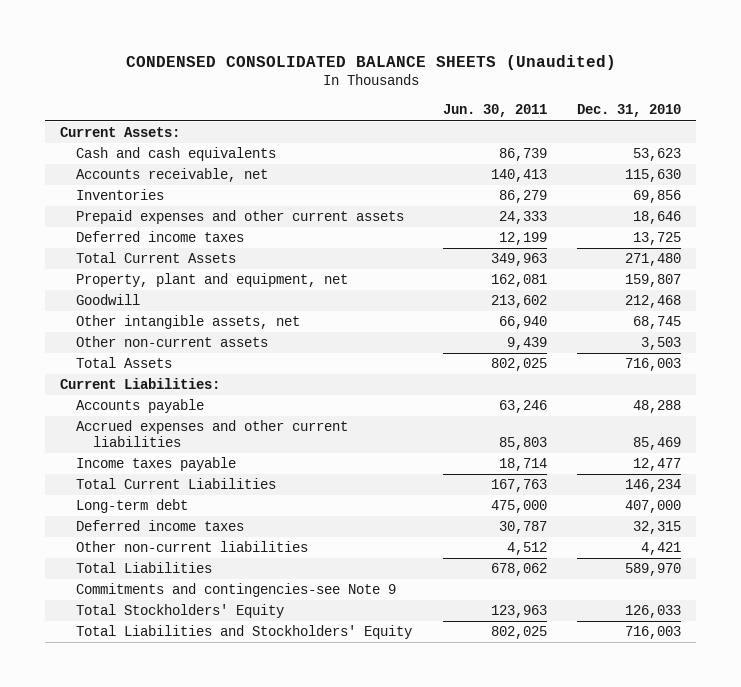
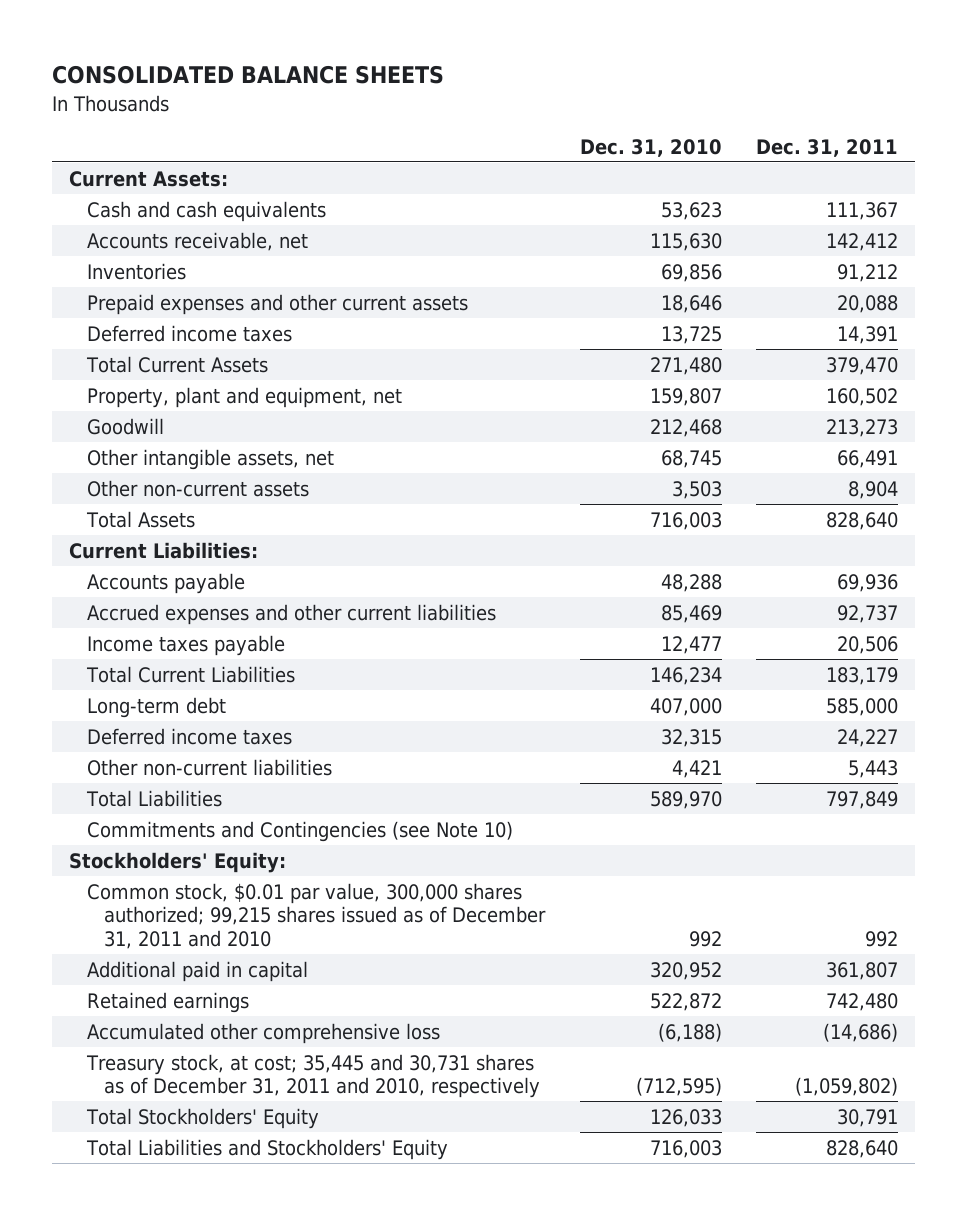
- CONDENSED CONSOLIDATED BALANCE SHEETS (Unaudited)
+ CONSOLIDATED BALANCE SHEETS
- | Jun. 30, 2011 | Dec. 31, 2010
+ | Dec. 31, 2010 | Dec. 31, 2011
- Commitments and contingencies-see Note 9
+ Commitments and Contingencies (see Note 10)
+ Stockholders' Equity:
+ Common stock, $0.01 par value, 300,000 shares authorized; 99,215 shares issued as of December 31, 2011 and 2010 | 992 | 992
+ Additional paid in capital | 320,952 | 361,807
+ Retained earnings | 522,872 | 742,480
+ Accumulated other comprehensive loss | (6,188) | (14,686)
+ Treasury stock, at cost; 35,445 and 30,731 shares as of December 31, 2011 and 2010, respectively | (712,595) | (1,059,802)

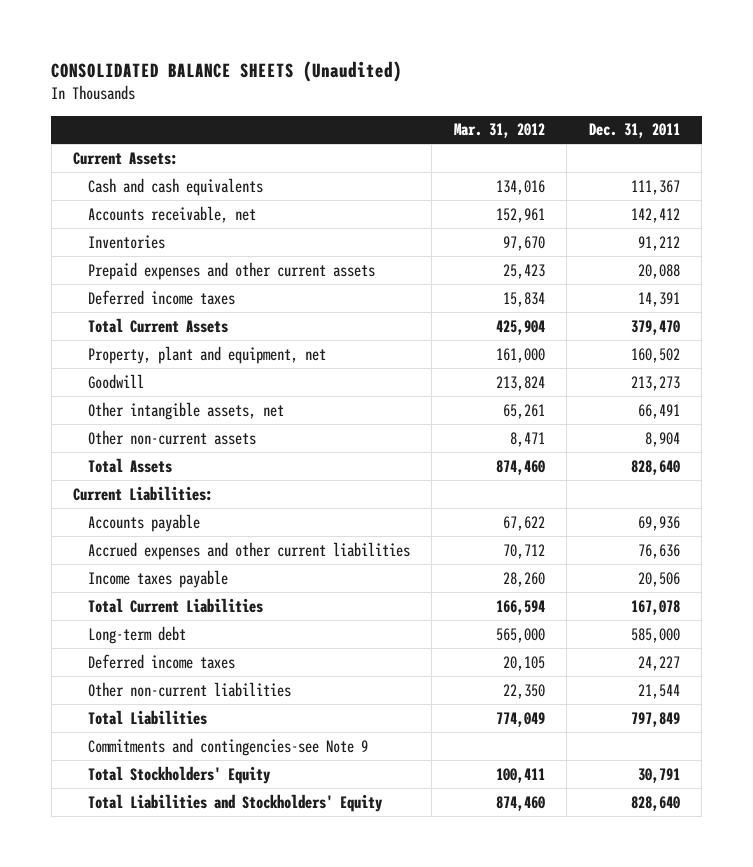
- CONSOLIDATED BALANCE SHEETS
+ CONSOLIDATED BALANCE SHEETS (Unaudited)
- | Dec. 31, 2010 | Dec. 31, 2011
+ | Mar. 31, 2012 | Dec. 31, 2011
- Accrued expenses and other current liabilities | 85,469 | 92,737
+ Accrued expenses and other current liabilities | 70,712 | 76,636
- Total Current Liabilities | 146,234 | 183,179
+ Total Current Liabilities | 166,594 | 167,078
- Other non-current liabilities | 4,421 | 5,443
+ Other non-current liabilities | 22,350 | 21,544
- Commitments and Contingencies (see Note 10)
- Stockholders' Equity:
- Common stock, $0.01 par value, 300,000 shares authorized; 99,215 shares issued as of December 31, 2011 and 2010 | 992 | 992
- Additional paid in capital | 320,952 | 361,807
- Retained earnings | 522,872 | 742,480
- Accumulated other comprehensive loss | (6,188) | (14,686)
- Treasury stock, at cost; 35,445 and 30,731 shares as of December 31, 2011 and 2010, respectively | (712,595) | (1,059,802)
+ Commitments and contingencies-see Note 9

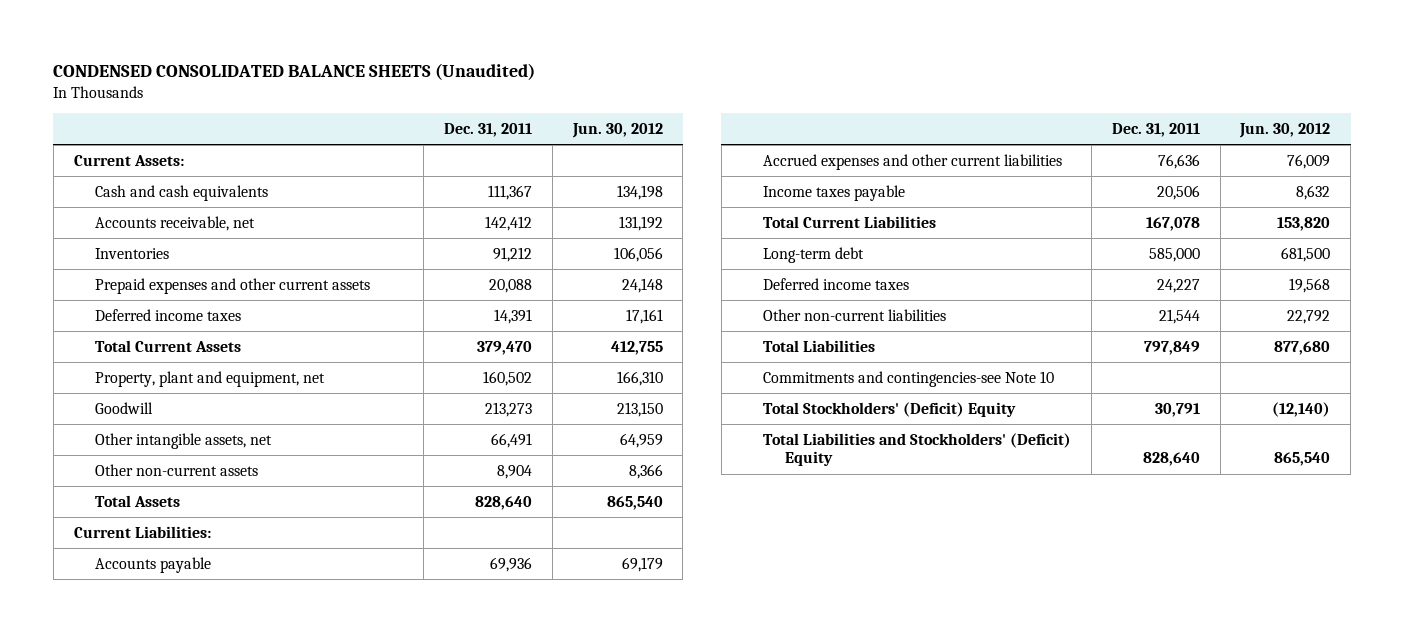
- CONSOLIDATED BALANCE SHEETS (Unaudited)
+ CONDENSED CONSOLIDATED BALANCE SHEETS (Unaudited)
- | Mar. 31, 2012 | Dec. 31, 2011
+ | Dec. 31, 2011 | Jun. 30, 2012
- Commitments and contingencies-see Note 9
- Total Stockholders' Equity | 100,411 | 30,791
- Total Liabilities and Stockholders' Equity | 874,460 | 828,640
+ Commitments and contingencies-see Note 10
+ Total Stockholders' (Deficit) Equity | 30,791 | (12,140)
+ Total Liabilities and Stockholders' (Deficit) Equity | 828,640 | 865,540

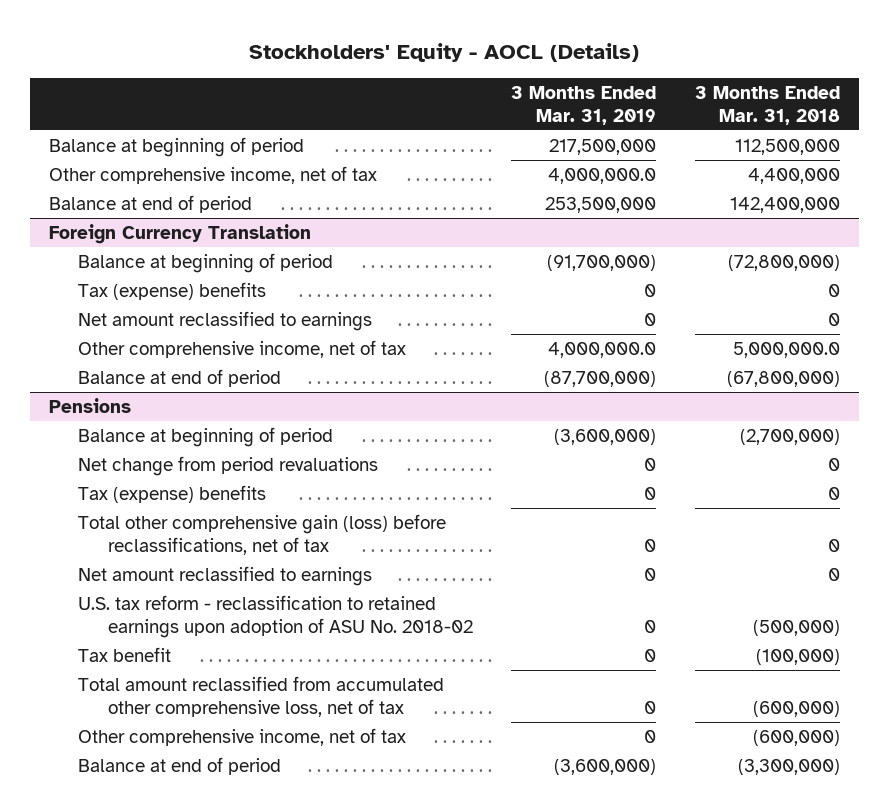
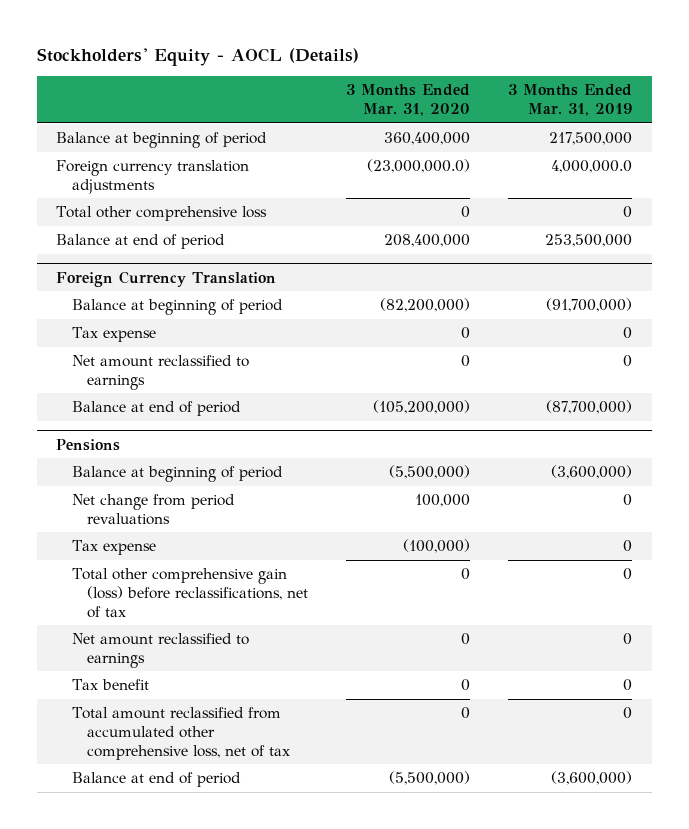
- | 3 Months Ended Mar. 31, 2019 | 3 Months Ended Mar. 31, 2018
+ | 3 Months Ended Mar. 31, 2020 | 3 Months Ended Mar. 31, 2019
- Other comprehensive income, net of tax | 4,000,000.0 | 4,400,000
+ Foreign currency translation adjustments | (23,000,000.0) | 4,000,000.0
+ Total other comprehensive loss | 0 | 0
@ Foreign Currency Translation
- Tax (expense) benefits | 0 | 0
+ Tax expense | 0 | 0
- Other comprehensive income, net of tax | 4,000,000.0 | 5,000,000.0
@ Pensions
- Tax (expense) benefits | 0 | 0
+ Tax expense | (100,000) | 0
- U.S. tax reform - reclassification to retained earnings upon adoption of ASU No. 2018-02 | 0 | (500,000)
- Other comprehensive income, net of tax | 0 | (600,000)

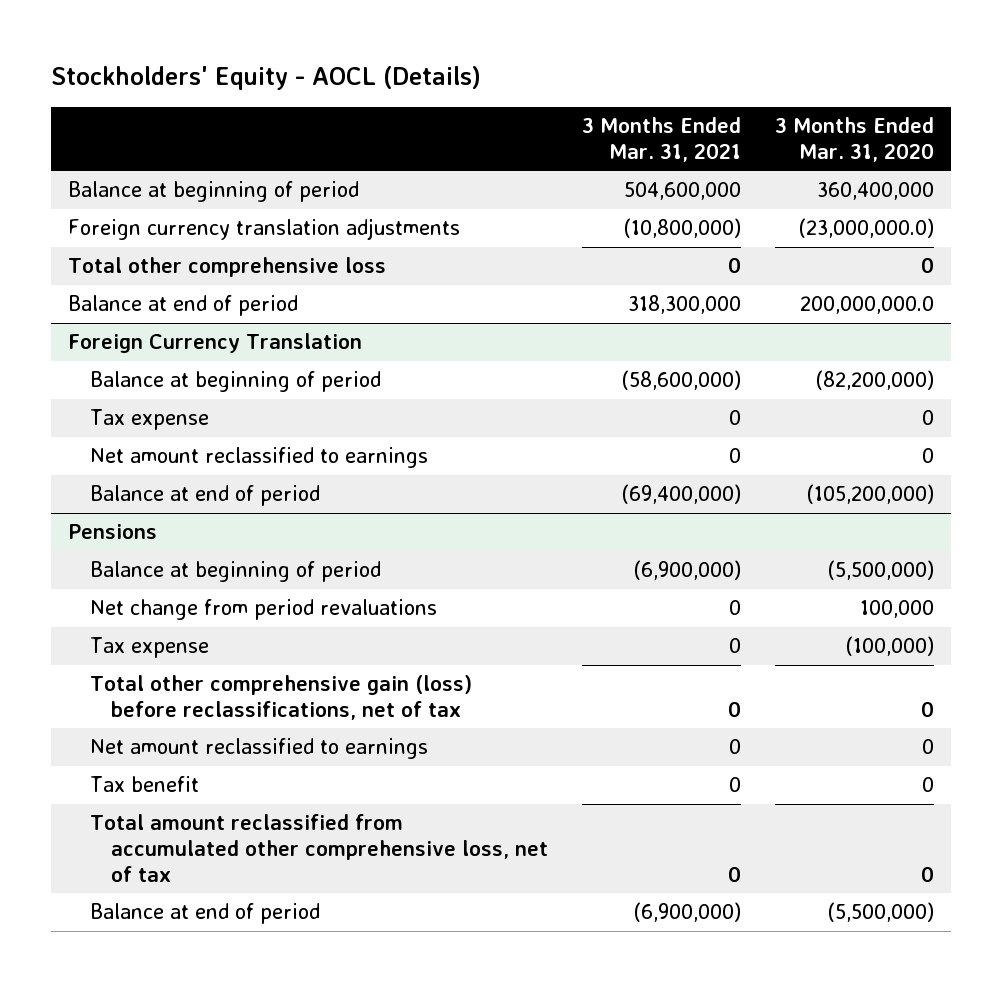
- | 3 Months Ended Mar. 31, 2020 | 3 Months Ended Mar. 31, 2019
+ | 3 Months Ended Mar. 31, 2021 | 3 Months Ended Mar. 31, 2020
- Balance at end of period | 208,400,000 | 253,500,000
+ Balance at end of period | 318,300,000 | 200,000,000.0

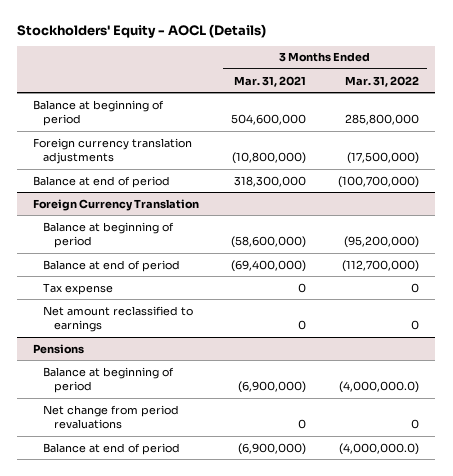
- | 3 Months Ended Mar. 31, 2021 | 3 Months Ended Mar. 31, 2020
+ | 3 Months Ended Mar. 31, 2021 | 3 Months Ended Mar. 31, 2022
- Total other comprehensive loss | 0 | 0
@ Foreign Currency Translation
moved up: Balance at end of period | (69,400,000) | (112,700,000)
@ Pensions
- Tax expense | 0 | (100,000)
- Total other comprehensive gain (loss) before reclassifications, net of tax | 0 | 0
- Net amount reclassified to earnings | 0 | 0
- Tax benefit | 0 | 0
- Total amount reclassified from accumulated other comprehensive loss, net of tax | 0 | 0

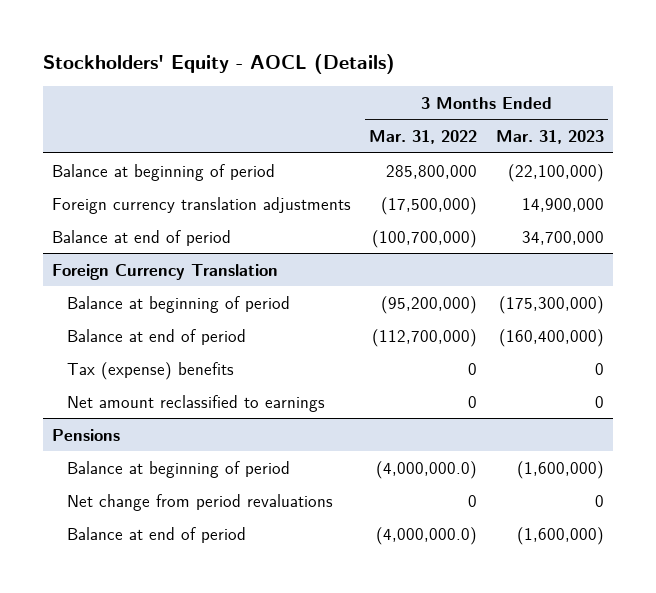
- | 3 Months Ended Mar. 31, 2021 | 3 Months Ended Mar. 31, 2022
+ | 3 Months Ended Mar. 31, 2022 | 3 Months Ended Mar. 31, 2023
@ Foreign Currency Translation
- Tax expense | 0 | 0
+ Tax (expense) benefits | 0 | 0

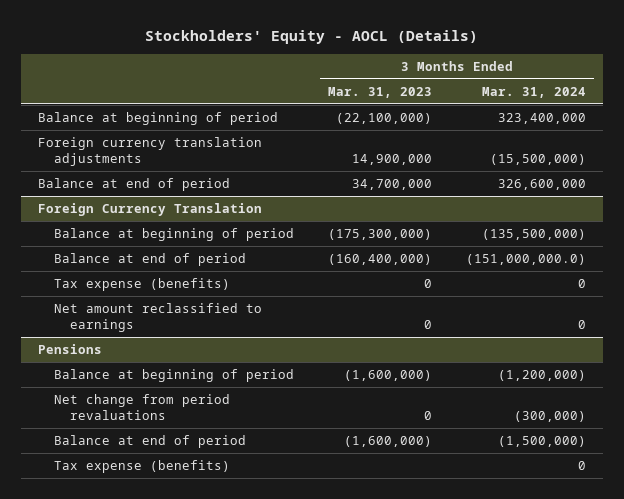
- | 3 Months Ended Mar. 31, 2022 | 3 Months Ended Mar. 31, 2023
+ | 3 Months Ended Mar. 31, 2023 | 3 Months Ended Mar. 31, 2024
@ Foreign Currency Translation
- Tax (expense) benefits | 0 | 0
+ Tax expense (benefits) | 0 | 0
@ Pensions
+ Tax expense (benefits) | | 0

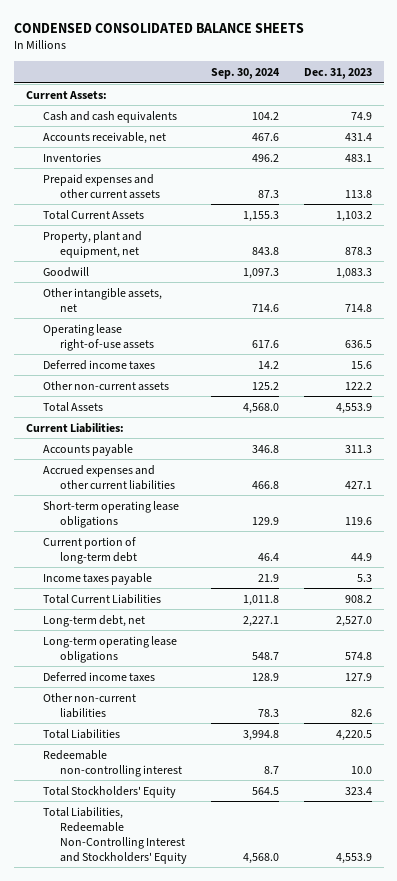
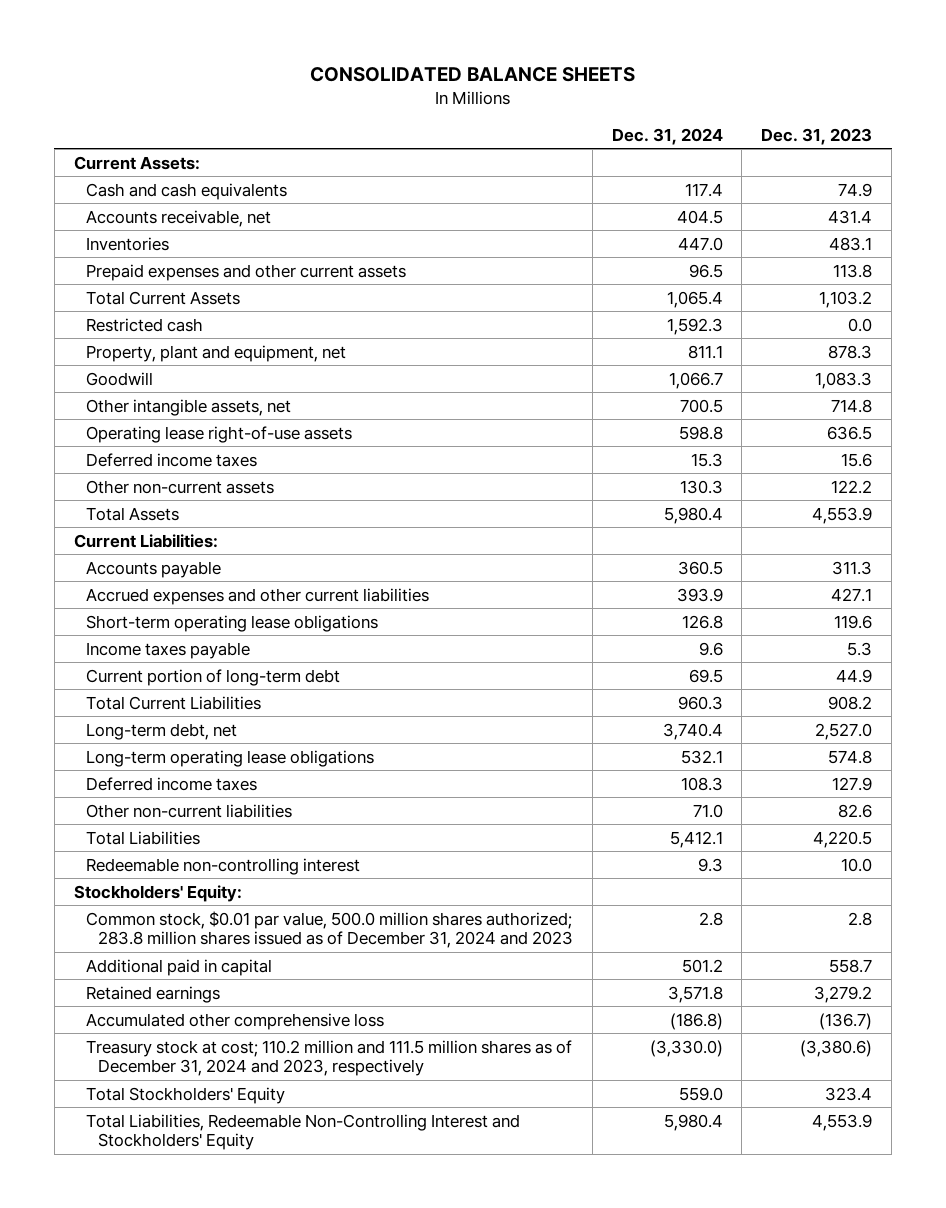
- CONDENSED CONSOLIDATED BALANCE SHEETS
+ CONSOLIDATED BALANCE SHEETS
- | Sep. 30, 2024 | Dec. 31, 2023
+ | Dec. 31, 2024 | Dec. 31, 2023
+ Restricted cash | 1,592.3 | 0.0
moved down: Current portion of long-term debt | 69.5 | 44.9
+ Stockholders' Equity:
+ Common stock, $0.01 par value, 500.0 million shares authorized; 283.8 million shares issued as of December 31, 2024 and 2023 | 2.8 | 2.8
+ Additional paid in capital | 501.2 | 558.7
+ Retained earnings | 3,571.8 | 3,279.2
+ Accumulated other comprehensive loss | (186.8) | (136.7)
+ Treasury stock at cost; 110.2 million and 111.5 million shares as of December 31, 2024 and 2023, respectively | (3,330.0) | (3,380.6)

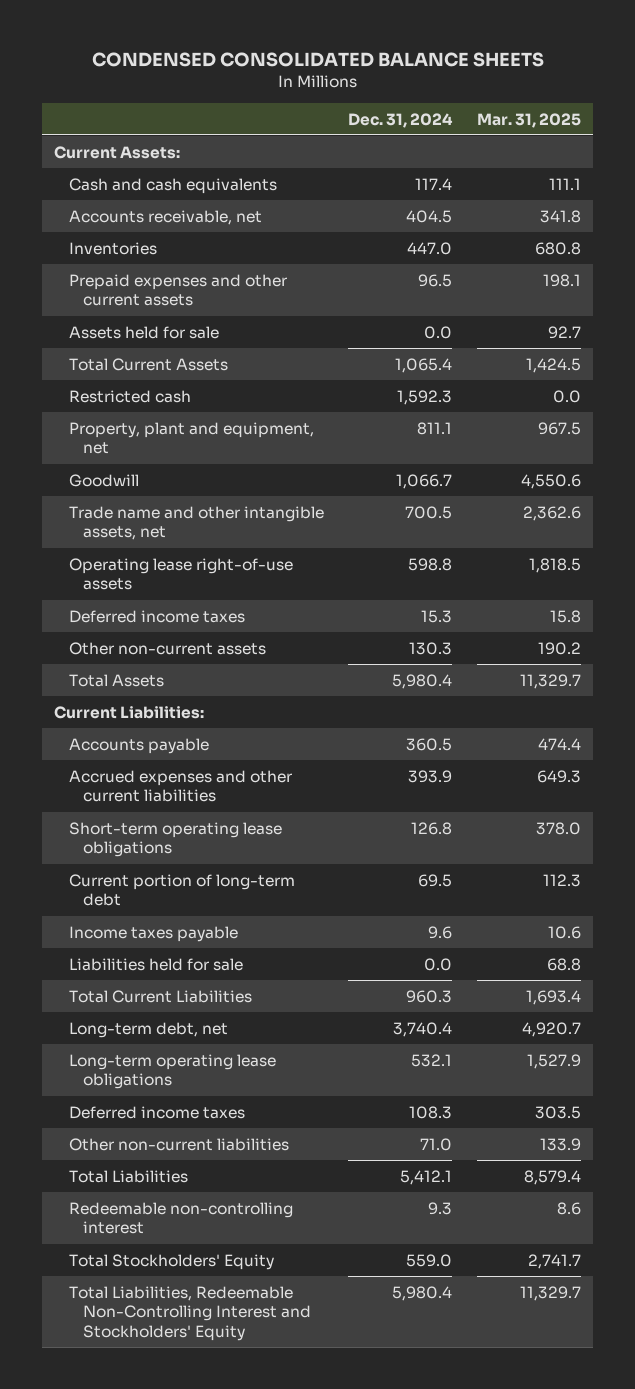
- CONSOLIDATED BALANCE SHEETS
+ CONDENSED CONSOLIDATED BALANCE SHEETS
- | Dec. 31, 2024 | Dec. 31, 2023
+ | Dec. 31, 2024 | Mar. 31, 2025
+ Assets held for sale | 0.0 | 92.7
- Other intangible assets, net | 700.5 | 714.8
+ Trade name and other intangible assets, net | 700.5 | 2,362.6
moved down: Income taxes payable | 9.6 | 10.6
+ Liabilities held for sale | 0.0 | 68.8
- Stockholders' Equity:
- Common stock, $0.01 par value, 500.0 million shares authorized; 283.8 million shares issued as of December 31, 2024 and 2023 | 2.8 | 2.8
- Additional paid in capital | 501.2 | 558.7
- Retained earnings | 3,571.8 | 3,279.2
- Accumulated other comprehensive loss | (186.8) | (136.7)
- Treasury stock at cost; 110.2 million and 111.5 million shares as of December 31, 2024 and 2023, respectively | (3,330.0) | (3,380.6)

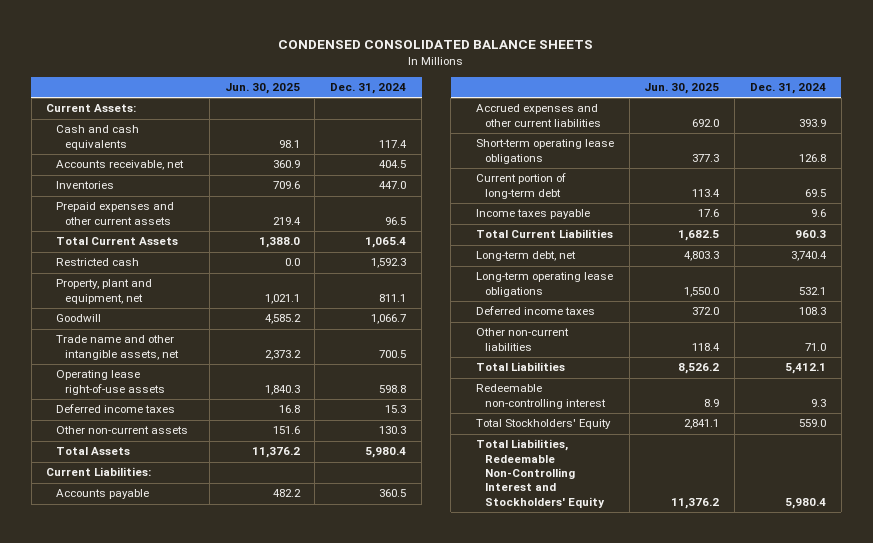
- | Dec. 31, 2024 | Mar. 31, 2025
+ | Jun. 30, 2025 | Dec. 31, 2024
- Assets held for sale | 0.0 | 92.7
- Liabilities held for sale | 0.0 | 68.8

